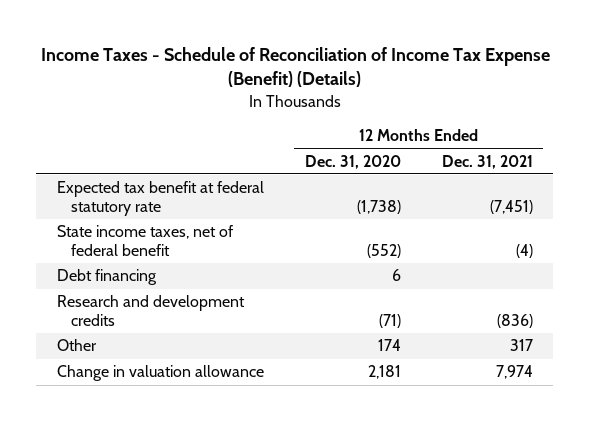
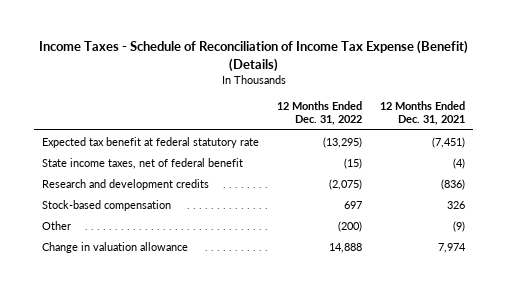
- | 12 Months Ended Dec. 31, 2020 | 12 Months Ended Dec. 31, 2021
+ | 12 Months Ended Dec. 31, 2022 | 12 Months Ended Dec. 31, 2021
- Debt financing | 6 |
- Other | 174 | 317
+ Stock-based compensation | 697 | 326
+ Other | (200) | (9)

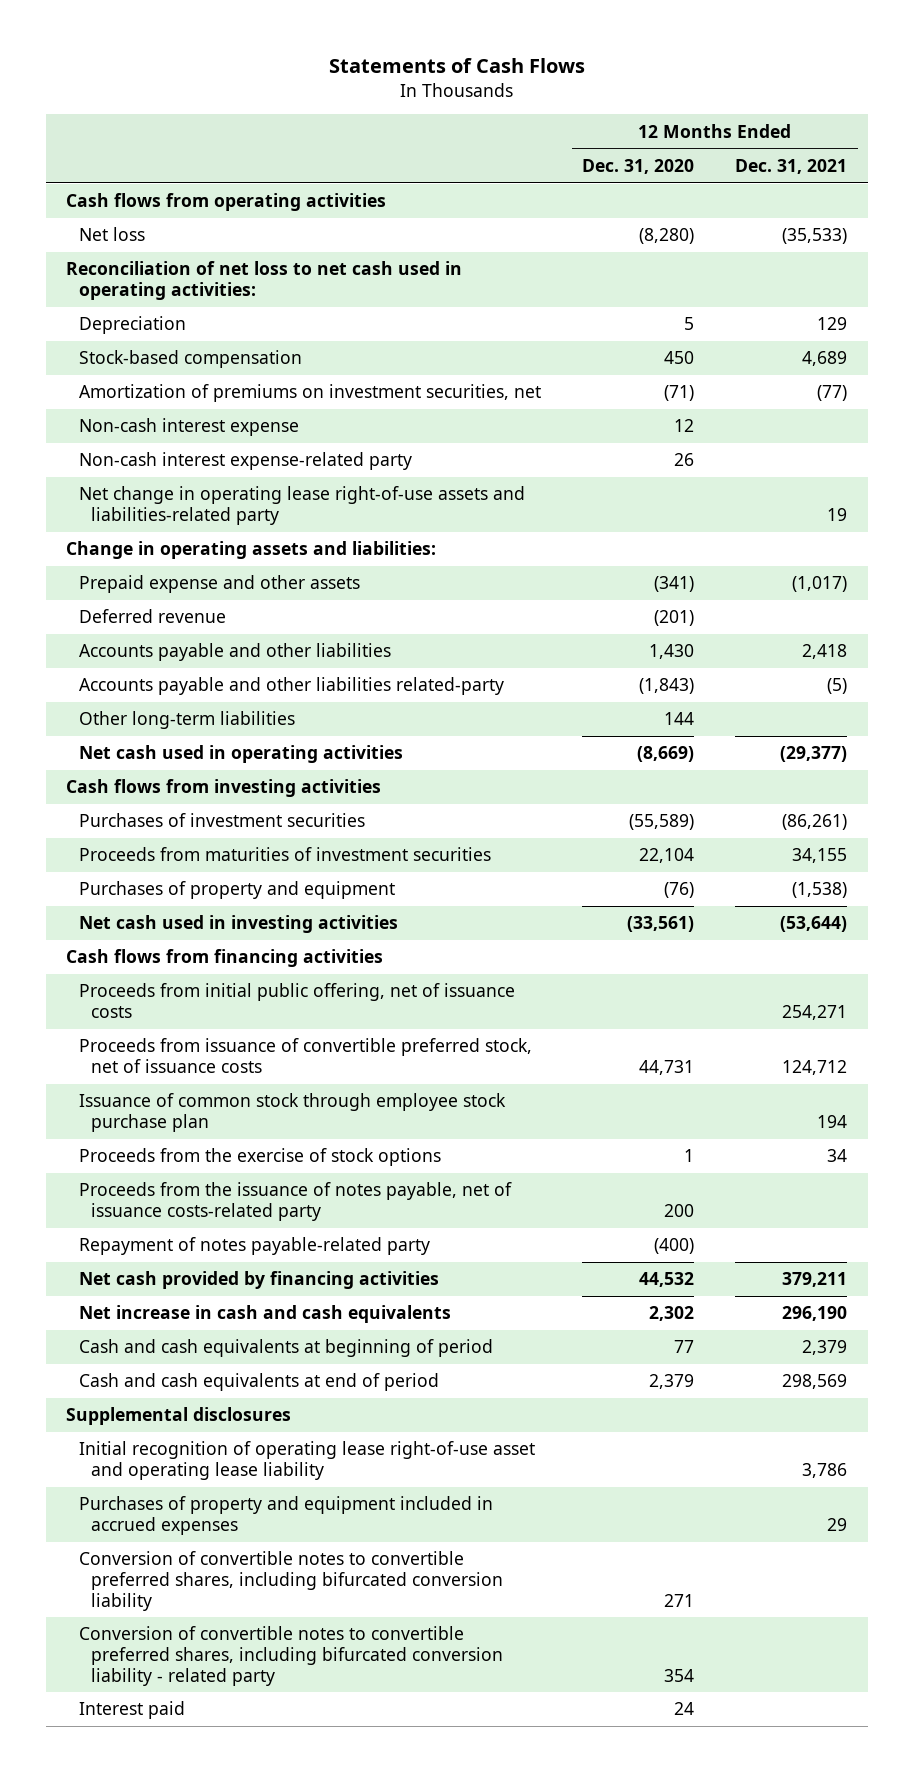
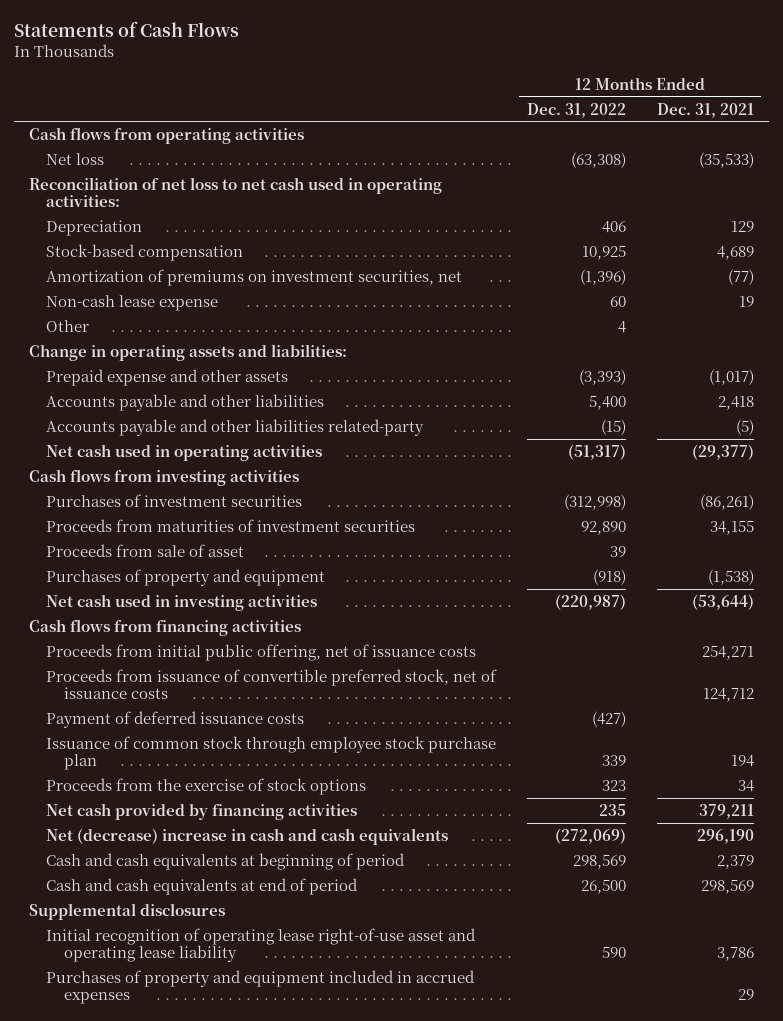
- | 12 Months Ended Dec. 31, 2020 | 12 Months Ended Dec. 31, 2021
+ | 12 Months Ended Dec. 31, 2022 | 12 Months Ended Dec. 31, 2021
- Non-cash interest expense | 12 |
- Non-cash interest expense-related party | 26 |
- Net change in operating lease right-of-use assets and liabilities-related party | | 19
+ Non-cash lease expense | 60 | 19
+ Other | 4 |
- Deferred revenue | (201) |
- Other long-term liabilities | 144 |
+ Proceeds from sale of asset | 39 |
+ Payment of deferred issuance costs | (427) |
- Proceeds from the issuance of notes payable, net of issuance costs-related party | 200 |
- Repayment of notes payable-related party | (400) |
- Net increase in cash and cash equivalents | 2,302 | 296,190
+ Net (decrease) increase in cash and cash equivalents | (272,069) | 296,190
- Conversion of convertible notes to convertible preferred shares, including bifurcated conversion liability | 271 |
- Conversion of convertible notes to convertible preferred shares, including bifurcated conversion liability - related party | 354 |
- Interest paid | 24 |

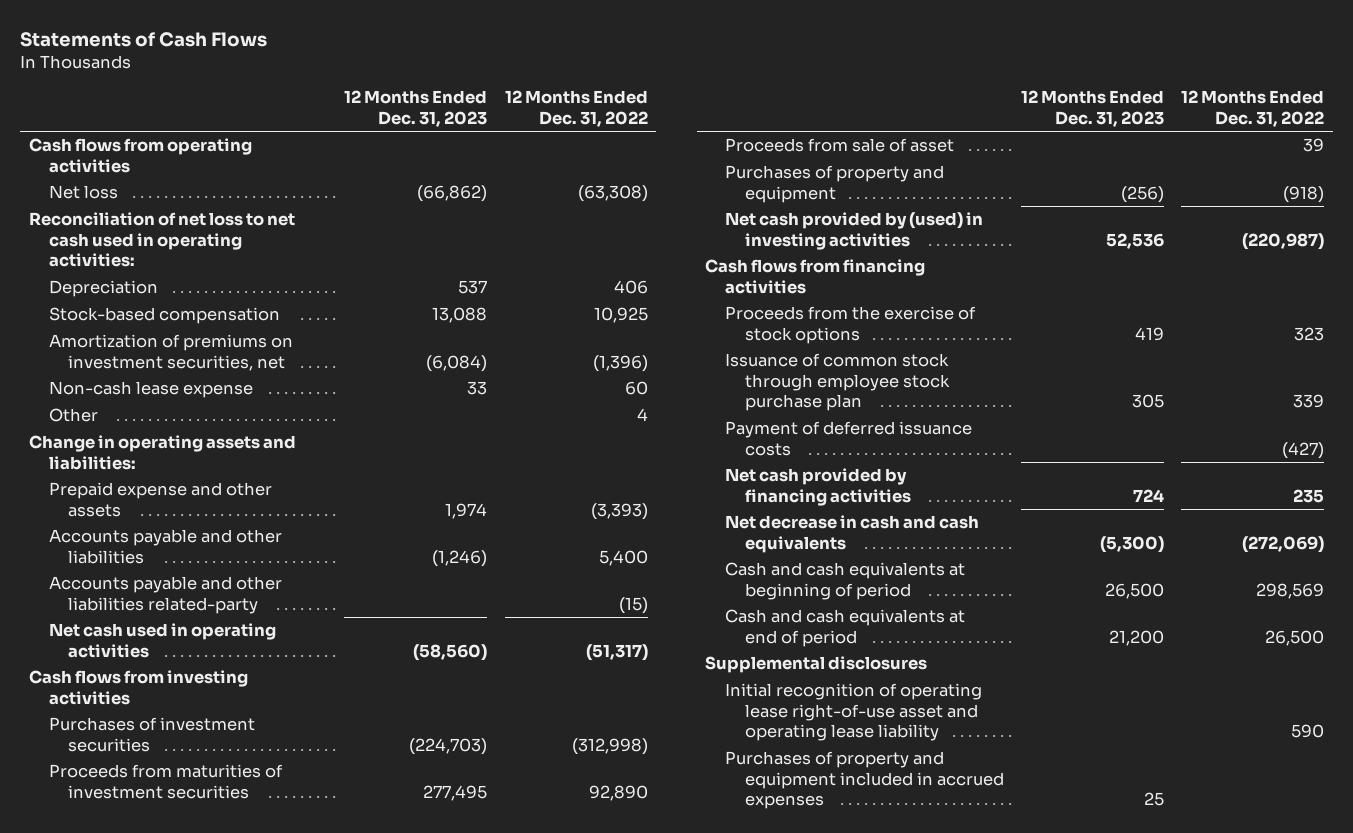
- | 12 Months Ended Dec. 31, 2022 | 12 Months Ended Dec. 31, 2021
+ | 12 Months Ended Dec. 31, 2023 | 12 Months Ended Dec. 31, 2022
- Net cash used in investing activities | (220,987) | (53,644)
+ Net cash provided by (used) in investing activities | 52,536 | (220,987)
- Proceeds from initial public offering, net of issuance costs | | 254,271
- Proceeds from issuance of convertible preferred stock, net of issuance costs | | 124,712
moved down: Issuance of common stock through employee stock purchase plan | 305 | 339
moved down: Payment of deferred issuance costs | | (427)
- Net (decrease) increase in cash and cash equivalents | (272,069) | 296,190
+ Net decrease in cash and cash equivalents | (5,300) | (272,069)

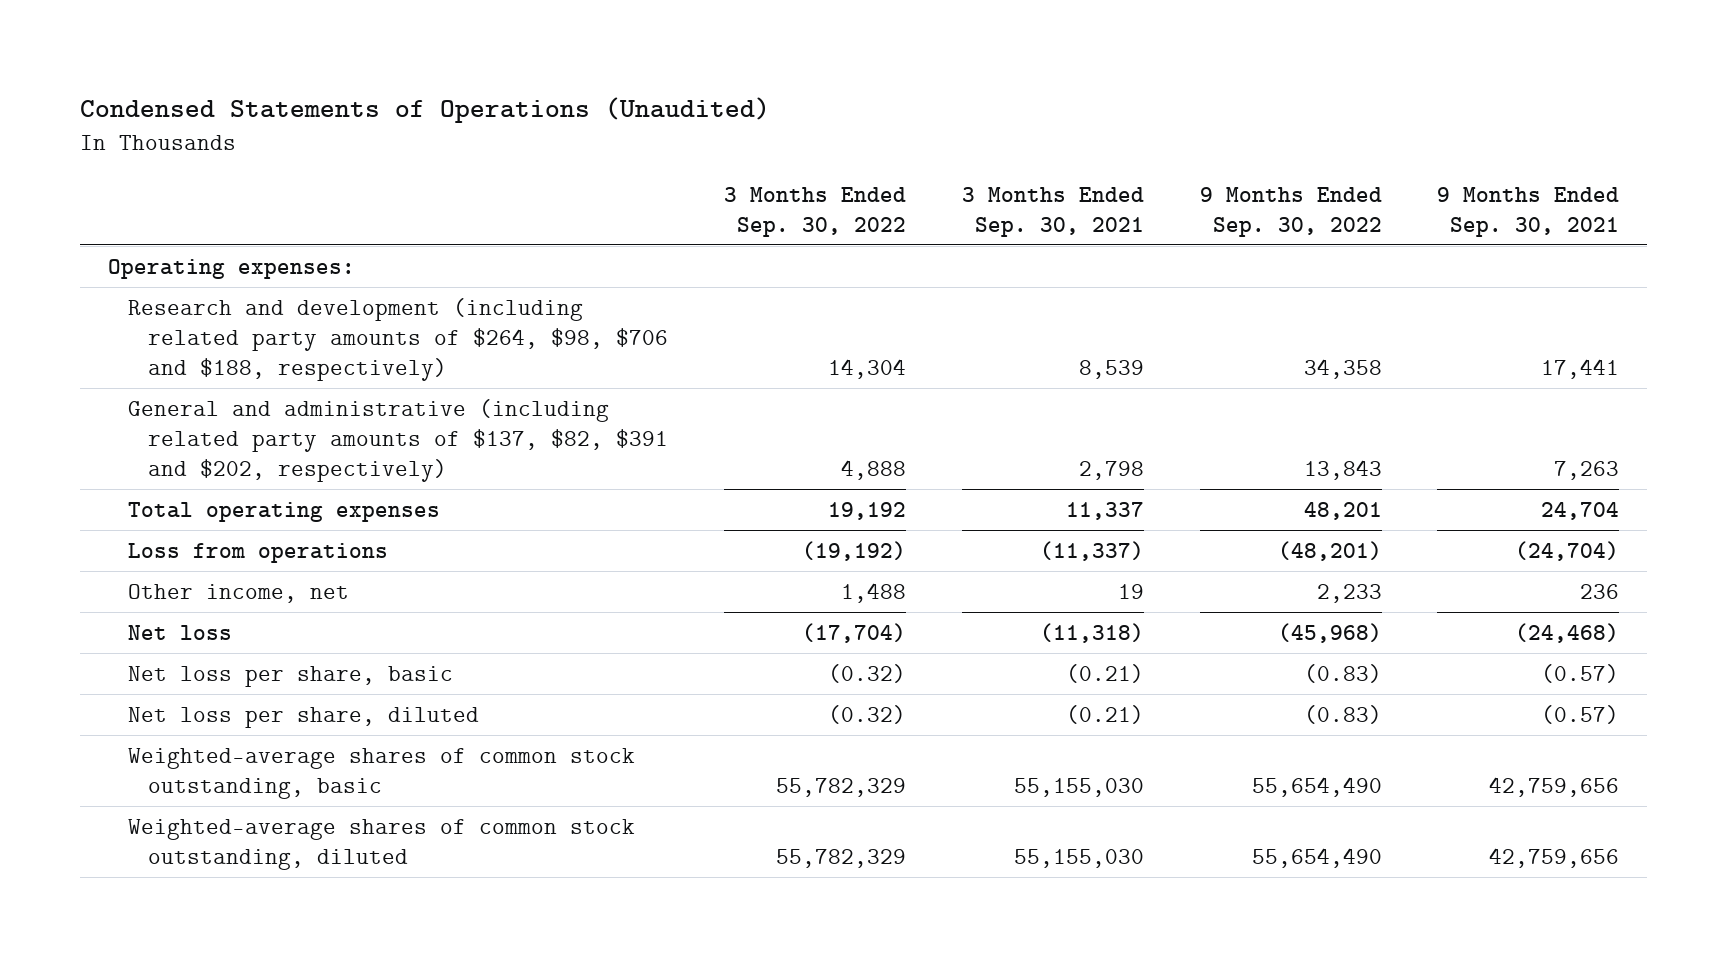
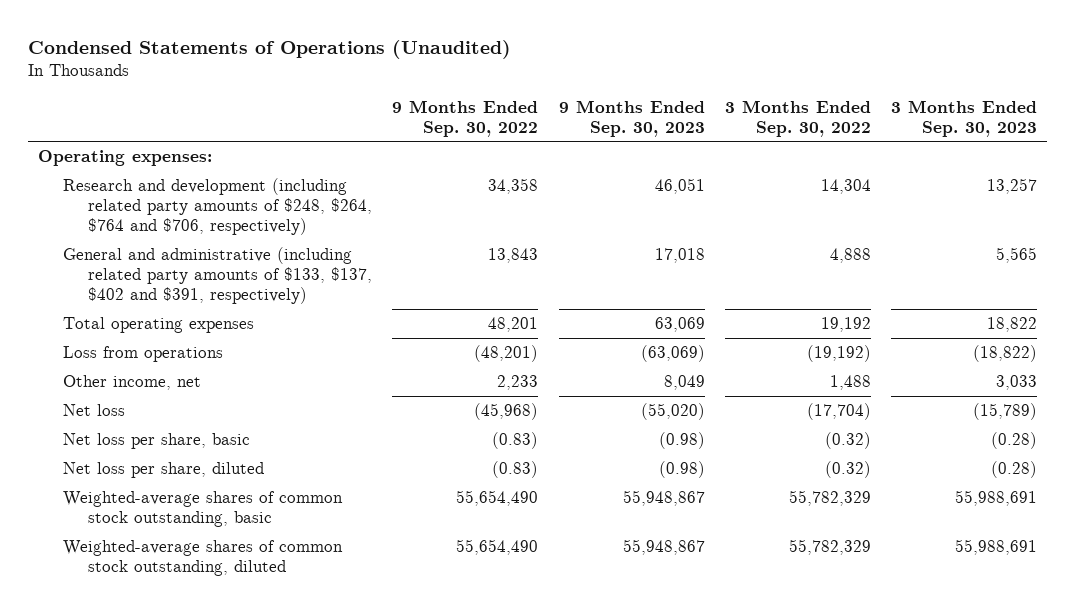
- | 3 Months Ended Sep. 30, 2022 | 3 Months Ended Sep. 30, 2021 | 9 Months Ended Sep. 30, 2022 | 9 Months Ended Sep. 30, 2021
+ | 9 Months Ended Sep. 30, 2022 | 9 Months Ended Sep. 30, 2023 | 3 Months Ended Sep. 30, 2022 | 3 Months Ended Sep. 30, 2023
- Research and development (including related party amounts of $264, $98, $706 and $188, respectively) | 14,304 | 8,539 | 34,358 | 17,441
- General and administrative (including related party amounts of $137, $82, $391 and $202, respectively) | 4,888 | 2,798 | 13,843 | 7,263
+ Research and development (including related party amounts of $248, $264, $764 and $706, respectively) | 34,358 | 46,051 | 14,304 | 13,257
+ General and administrative (including related party amounts of $133, $137, $402 and $391, respectively) | 13,843 | 17,018 | 4,888 | 5,565

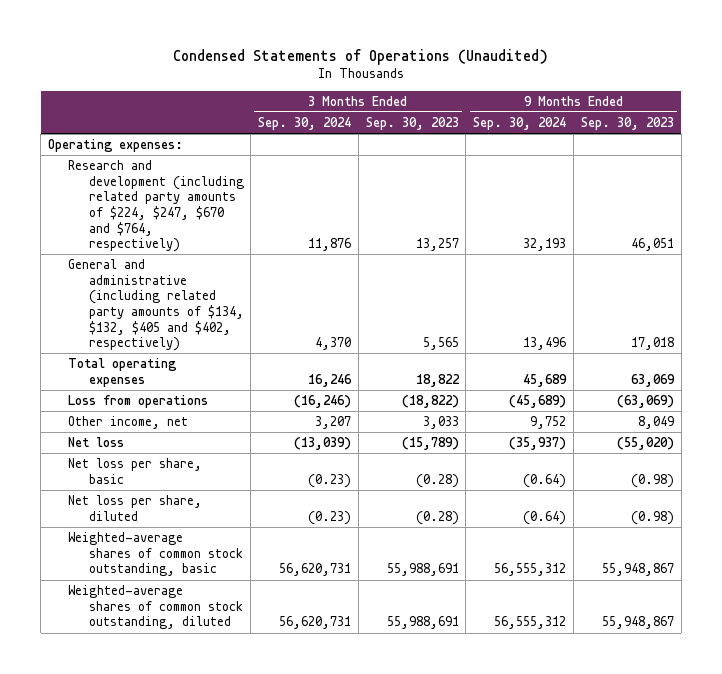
- | 9 Months Ended Sep. 30, 2022 | 9 Months Ended Sep. 30, 2023 | 3 Months Ended Sep. 30, 2022 | 3 Months Ended Sep. 30, 2023
+ | 3 Months Ended Sep. 30, 2024 | 3 Months Ended Sep. 30, 2023 | 9 Months Ended Sep. 30, 2024 | 9 Months Ended Sep. 30, 2023
- Research and development (including related party amounts of $248, $264, $764 and $706, respectively) | 34,358 | 46,051 | 14,304 | 13,257
- General and administrative (including related party amounts of $133, $137, $402 and $391, respectively) | 13,843 | 17,018 | 4,888 | 5,565
+ Research and development (including related party amounts of $224, $247, $670 and $764, respectively) | 11,876 | 13,257 | 32,193 | 46,051
+ General and administrative (including related party amounts of $134, $132, $405 and $402, respectively) | 4,370 | 5,565 | 13,496 | 17,018

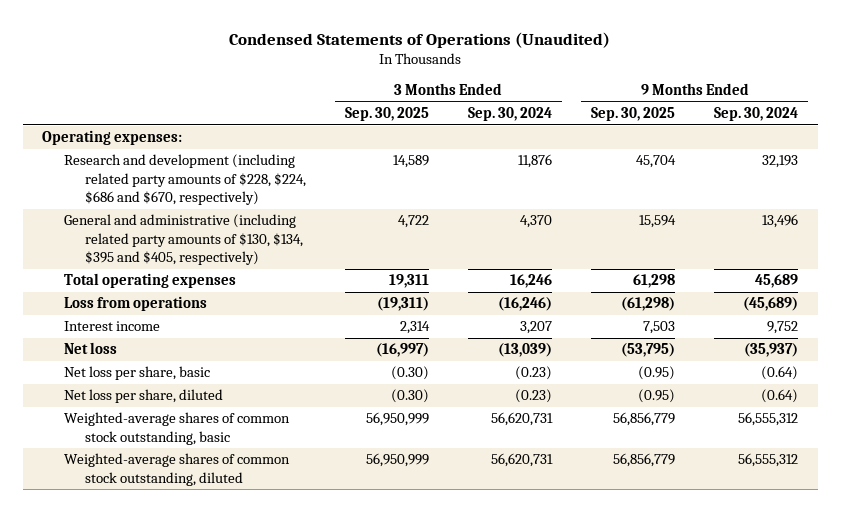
- | 3 Months Ended Sep. 30, 2024 | 3 Months Ended Sep. 30, 2023 | 9 Months Ended Sep. 30, 2024 | 9 Months Ended Sep. 30, 2023
+ | 3 Months Ended Sep. 30, 2025 | 3 Months Ended Sep. 30, 2024 | 9 Months Ended Sep. 30, 2025 | 9 Months Ended Sep. 30, 2024
- Research and development (including related party amounts of $224, $247, $670 and $764, respectively) | 11,876 | 13,257 | 32,193 | 46,051
- General and administrative (including related party amounts of $134, $132, $405 and $402, respectively) | 4,370 | 5,565 | 13,496 | 17,018
+ Research and development (including related party amounts of $228, $224, $686 and $670, respectively) | 14,589 | 11,876 | 45,704 | 32,193
+ General and administrative (including related party amounts of $130, $134, $395 and $405, respectively) | 4,722 | 4,370 | 15,594 | 13,496
- Other income, net | 3,207 | 3,033 | 9,752 | 8,049
+ Interest income | 2,314 | 3,207 | 7,503 | 9,752

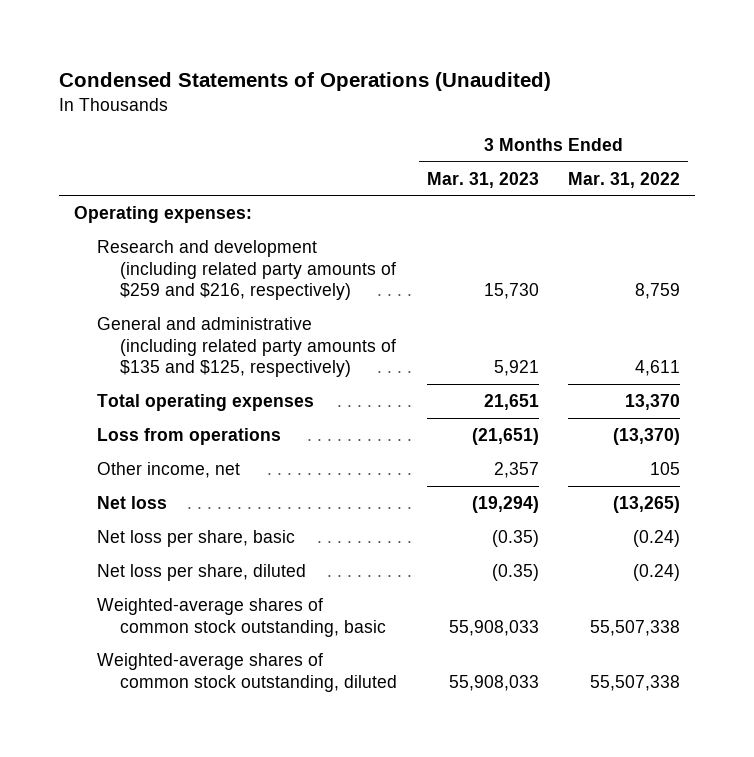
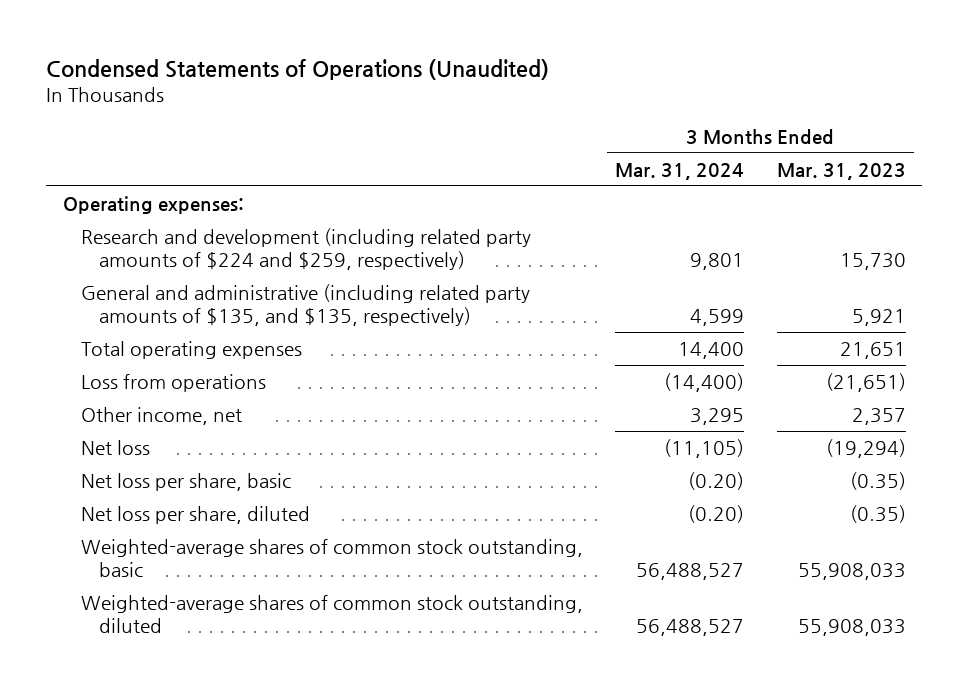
- | 3 Months Ended Mar. 31, 2023 | 3 Months Ended Mar. 31, 2022
+ | 3 Months Ended Mar. 31, 2024 | 3 Months Ended Mar. 31, 2023
- Research and development (including related party amounts of $259 and $216, respectively) | 15,730 | 8,759
- General and administrative (including related party amounts of $135 and $125, respectively) | 5,921 | 4,611
+ Research and development (including related party amounts of $224 and $259, respectively) | 9,801 | 15,730
+ General and administrative (including related party amounts of $135, and $135, respectively) | 4,599 | 5,921

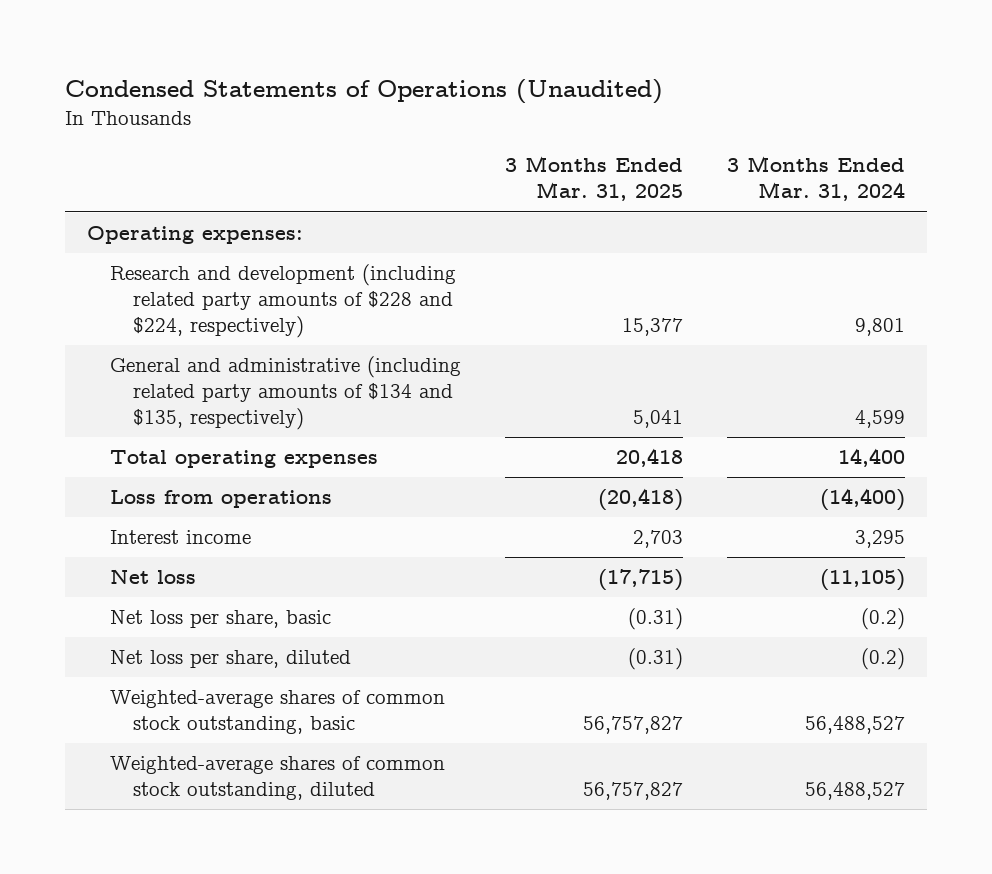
- | 3 Months Ended Mar. 31, 2024 | 3 Months Ended Mar. 31, 2023
+ | 3 Months Ended Mar. 31, 2025 | 3 Months Ended Mar. 31, 2024
- Research and development (including related party amounts of $224 and $259, respectively) | 9,801 | 15,730
- General and administrative (including related party amounts of $135, and $135, respectively) | 4,599 | 5,921
+ Research and development (including related party amounts of $228 and $224, respectively) | 15,377 | 9,801
+ General and administrative (including related party amounts of $134 and $135, respectively) | 5,041 | 4,599
- Other income, net | 3,295 | 2,357
+ Interest income | 2,703 | 3,295
- Net loss per share, basic | (0.20) | (0.35)
- Net loss per share, diluted | (0.20) | (0.35)
+ Net loss per share, basic | (0.31) | (0.2)
+ Net loss per share, diluted | (0.31) | (0.2)

